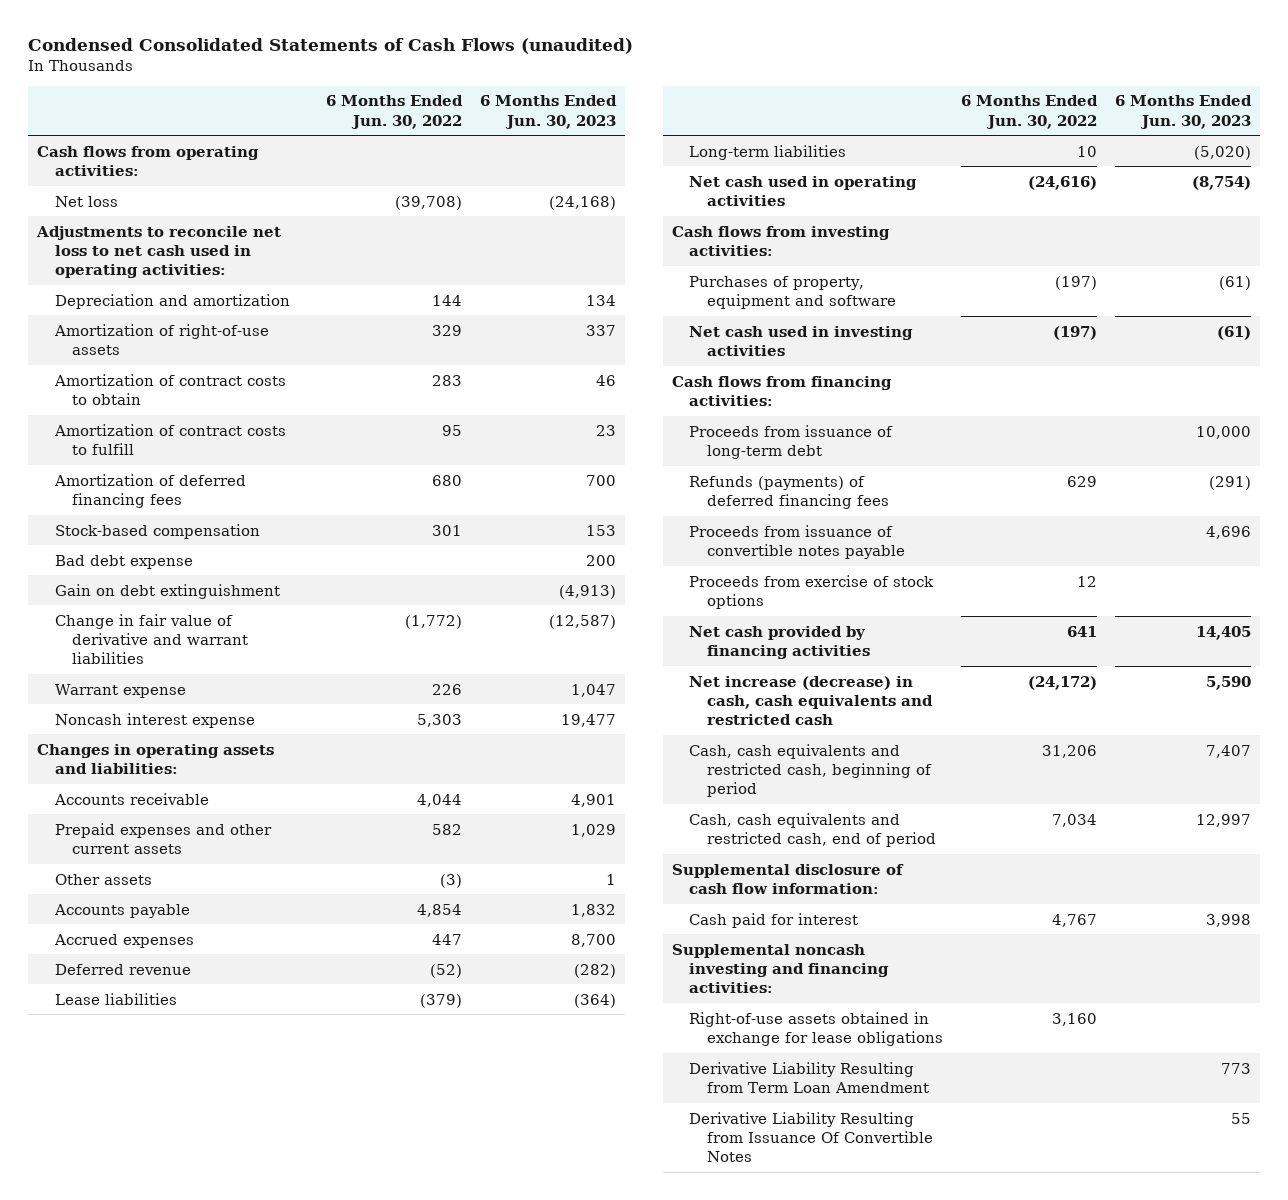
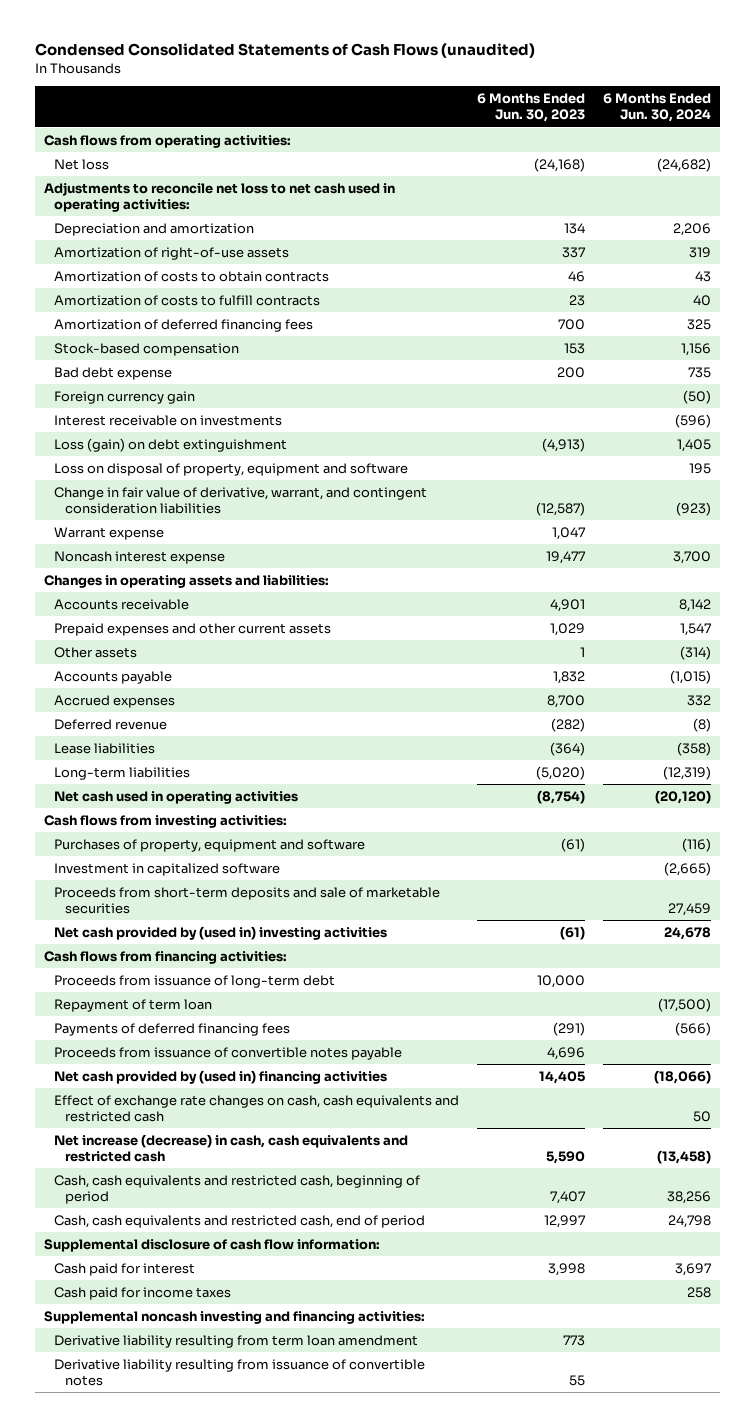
- | 6 Months Ended Jun. 30, 2022 | 6 Months Ended Jun. 30, 2023
+ | 6 Months Ended Jun. 30, 2023 | 6 Months Ended Jun. 30, 2024
- Amortization of contract costs to obtain | 283 | 46
- Amortization of contract costs to fulfill | 95 | 23
+ Amortization of costs to obtain contracts | 46 | 43
+ Amortization of costs to fulfill contracts | 23 | 40
- Gain on debt extinguishment | | (4,913)
- Change in fair value of derivative and warrant liabilities | (1,772) | (12,587)
+ Foreign currency gain | | (50)
+ Interest receivable on investments | | (596)
+ Loss (gain) on debt extinguishment | (4,913) | 1,405
+ Loss on disposal of property, equipment and software | | 195
+ Change in fair value of derivative, warrant, and contingent consideration liabilities | (12,587) | (923)
- Net cash used in investing activities | (197) | (61)
+ Investment in capitalized software | | (2,665)
+ Proceeds from short-term deposits and sale of marketable securities | | 27,459
+ Net cash provided by (used in) investing activities | (61) | 24,678
- Refunds (payments) of deferred financing fees | 629 | (291)
+ Repayment of term loan | | (17,500)
+ Payments of deferred financing fees | (291) | (566)
- Proceeds from exercise of stock options | 12 |
- Net cash provided by financing activities | 641 | 14,405
+ Net cash provided by (used in) financing activities | 14,405 | (18,066)
+ Effect of exchange rate changes on cash, cash equivalents and restricted cash | | 50
+ Cash paid for income taxes | | 258
- Right-of-use assets obtained in exchange for lease obligations | 3,160 |
- Derivative Liability Resulting from Term Loan Amendment | | 773
- Derivative Liability Resulting from Issuance Of Convertible Notes | | 55
+ Derivative liability resulting from term loan amendment | 773 |
+ Derivative liability resulting from issuance of convertible notes | 55 |

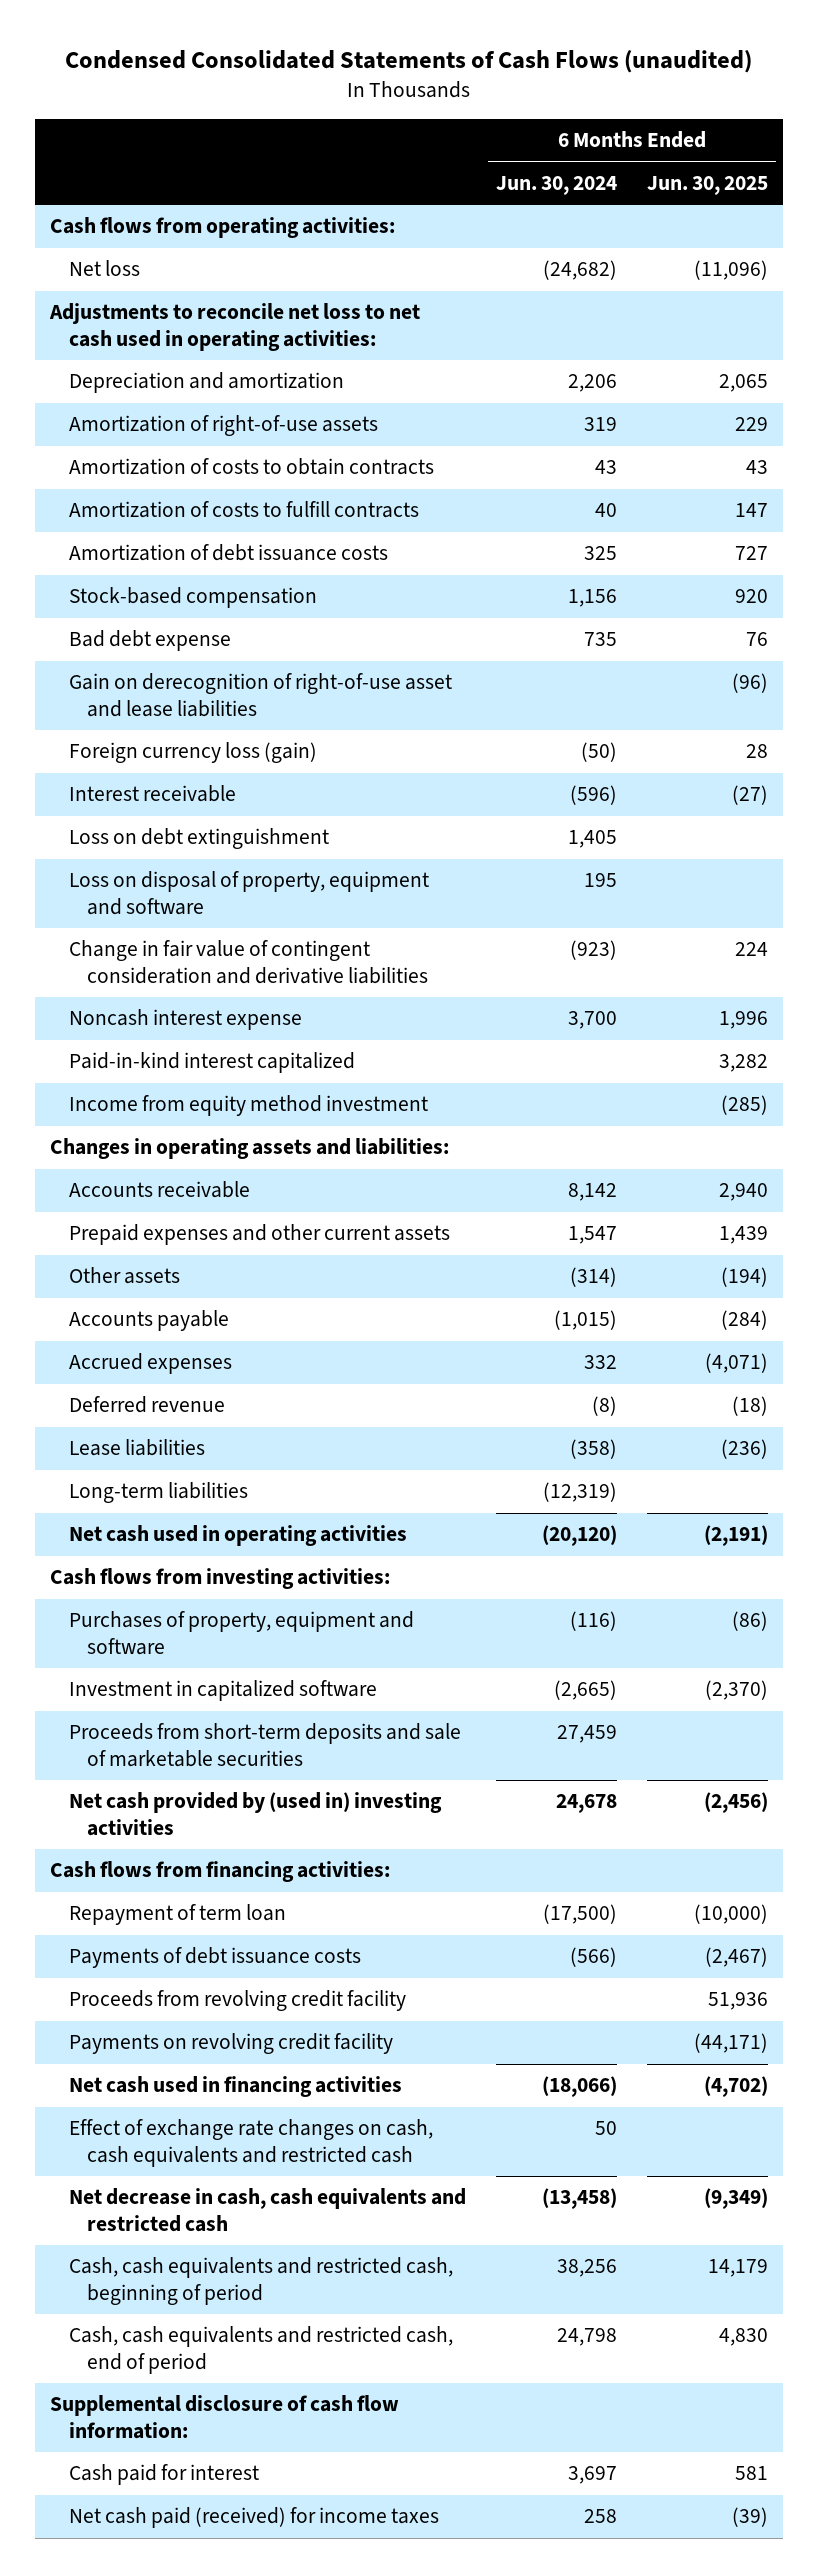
- | 6 Months Ended Jun. 30, 2023 | 6 Months Ended Jun. 30, 2024
+ | 6 Months Ended Jun. 30, 2024 | 6 Months Ended Jun. 30, 2025
- Amortization of deferred financing fees | 700 | 325
+ Amortization of debt issuance costs | 325 | 727
- Foreign currency gain | | (50)
- Interest receivable on investments | | (596)
- Loss (gain) on debt extinguishment | (4,913) | 1,405
+ Gain on derecognition of right-of-use asset and lease liabilities | | (96)
+ Foreign currency loss (gain) | (50) | 28
+ Interest receivable | (596) | (27)
+ Loss on debt extinguishment | 1,405 |
- Change in fair value of derivative, warrant, and contingent consideration liabilities | (12,587) | (923)
- Warrant expense | 1,047 |
+ Change in fair value of contingent consideration and derivative liabilities | (923) | 224
+ Paid-in-kind interest capitalized | | 3,282
+ Income from equity method investment | | (285)
- Proceeds from issuance of long-term debt | 10,000 |
- Payments of deferred financing fees | (291) | (566)
- Proceeds from issuance of convertible notes payable | 4,696 |
- Net cash provided by (used in) financing activities | 14,405 | (18,066)
+ Payments of debt issuance costs | (566) | (2,467)
+ Proceeds from revolving credit facility | | 51,936
+ Payments on revolving credit facility | | (44,171)
+ Net cash used in financing activities | (18,066) | (4,702)
- Net increase (decrease) in cash, cash equivalents and restricted cash | 5,590 | (13,458)
+ Net decrease in cash, cash equivalents and restricted cash | (13,458) | (9,349)
- Cash paid for income taxes | | 258
- Supplemental noncash investing and financing activities:
- Derivative liability resulting from term loan amendment | 773 |
- Derivative liability resulting from issuance of convertible notes | 55 |
+ Net cash paid (received) for income taxes | 258 | (39)

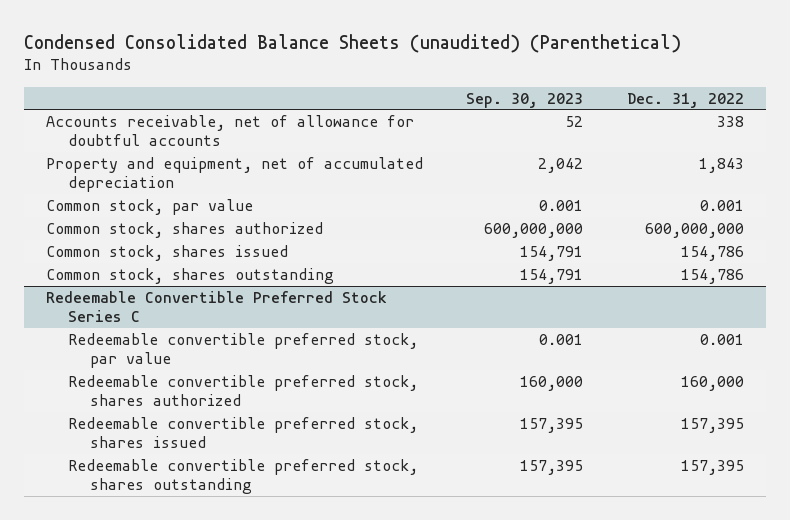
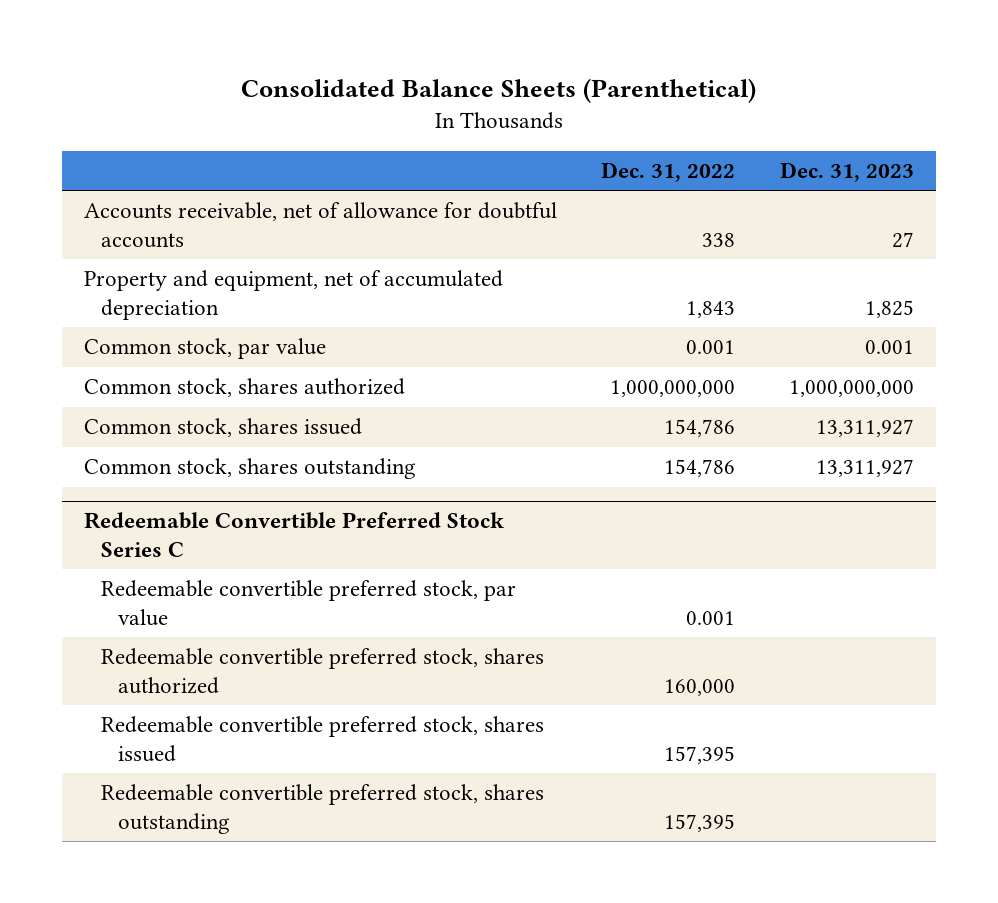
- Condensed Consolidated Balance Sheets (unaudited) (Parenthetical)
+ Consolidated Balance Sheets (Parenthetical)
- | Sep. 30, 2023 | Dec. 31, 2022
+ | Dec. 31, 2022 | Dec. 31, 2023
- Common stock, shares authorized | 600,000,000 | 600,000,000
+ Common stock, shares authorized | 1,000,000,000 | 1,000,000,000

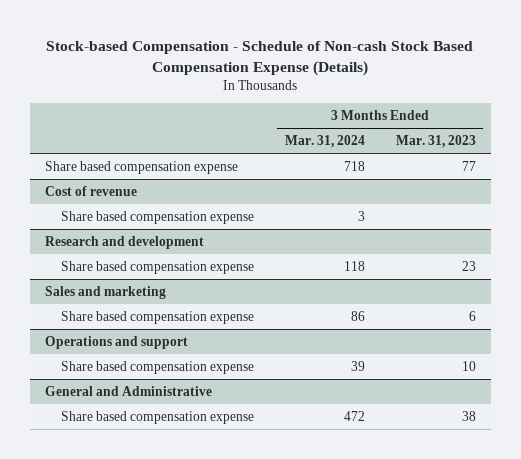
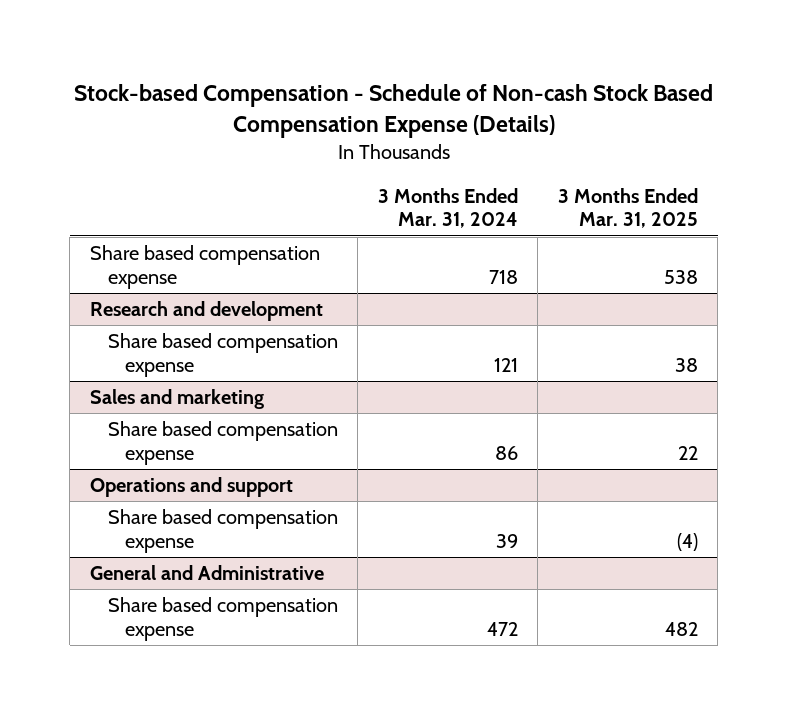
- | 3 Months Ended Mar. 31, 2024 | 3 Months Ended Mar. 31, 2023
+ | 3 Months Ended Mar. 31, 2024 | 3 Months Ended Mar. 31, 2025
- Cost of revenue
- Share based compensation expense | 3 |
@ Research and development
- Share based compensation expense | 118 | 23
+ Share based compensation expense | 121 | 38

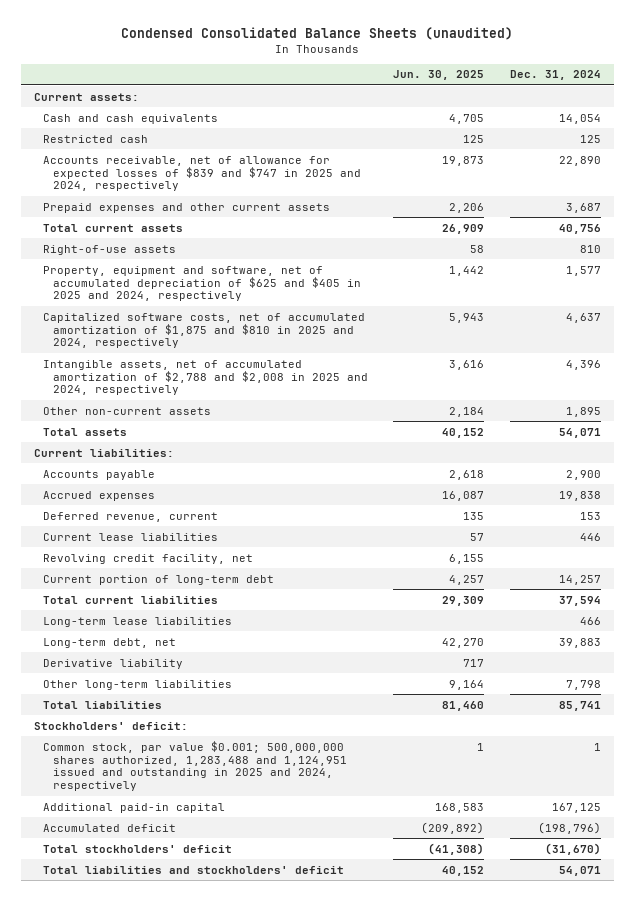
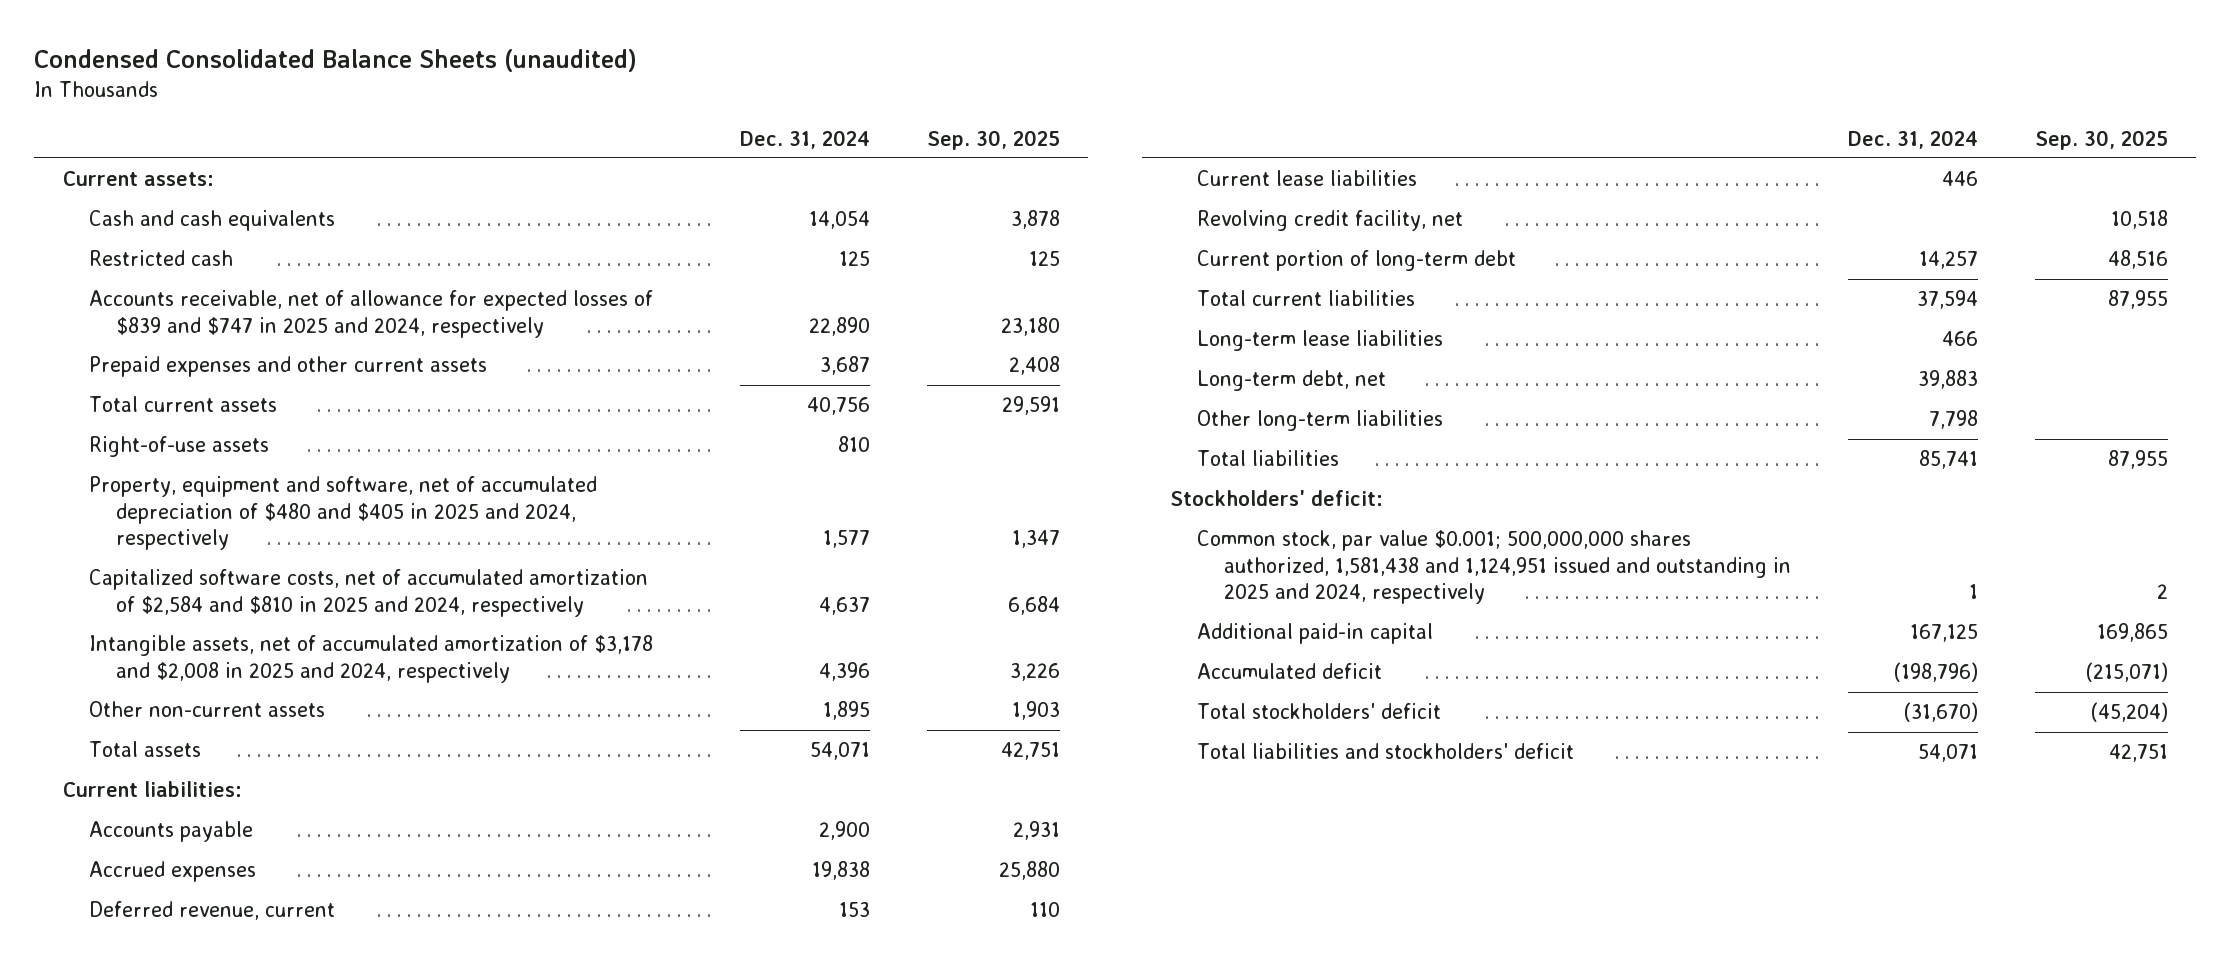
- | Jun. 30, 2025 | Dec. 31, 2024
+ | Dec. 31, 2024 | Sep. 30, 2025
- Property, equipment and software, net of accumulated depreciation of $625 and $405 in 2025 and 2024, respectively | 1,442 | 1,577
- Capitalized software costs, net of accumulated amortization of $1,875 and $810 in 2025 and 2024, respectively | 5,943 | 4,637
- Intangible assets, net of accumulated amortization of $2,788 and $2,008 in 2025 and 2024, respectively | 3,616 | 4,396
+ Property, equipment and software, net of accumulated depreciation of $480 and $405 in 2025 and 2024, respectively | 1,577 | 1,347
+ Capitalized software costs, net of accumulated amortization of $2,584 and $810 in 2025 and 2024, respectively | 4,637 | 6,684
+ Intangible assets, net of accumulated amortization of $3,178 and $2,008 in 2025 and 2024, respectively | 4,396 | 3,226
- Derivative liability | 717 |
- Common stock, par value $0.001; 500,000,000 shares authorized, 1,283,488 and 1,124,951 issued and outstanding in 2025 and 2024, respectively | 1 | 1
+ Common stock, par value $0.001; 500,000,000 shares authorized, 1,581,438 and 1,124,951 issued and outstanding in 2025 and 2024, respectively | 1 | 2

